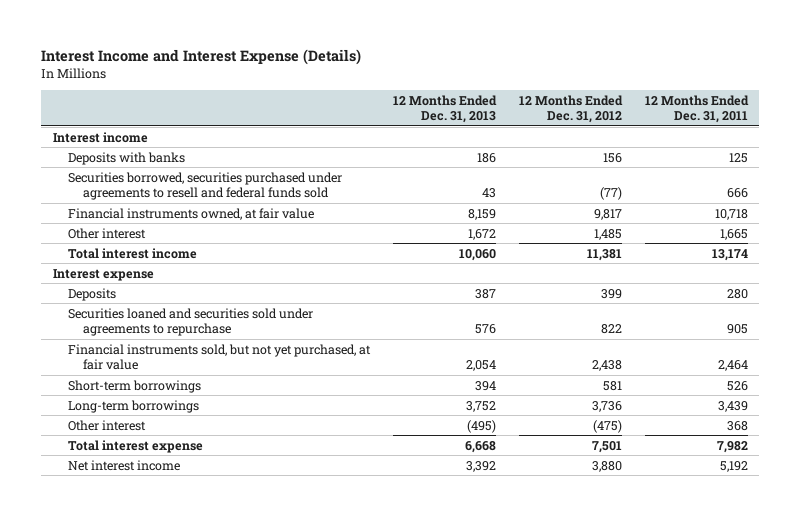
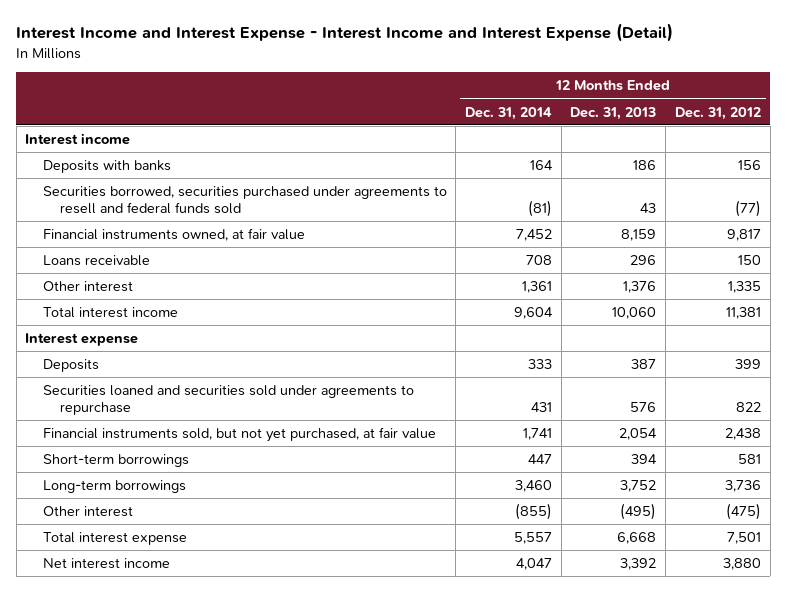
- Interest Income and Interest Expense (Details)
+ Interest Income and Interest Expense - Interest Income and Interest Expense (Detail)
- | 12 Months Ended Dec. 31, 2013 | 12 Months Ended Dec. 31, 2012 | 12 Months Ended Dec. 31, 2011
+ | 12 Months Ended Dec. 31, 2014 | 12 Months Ended Dec. 31, 2013 | 12 Months Ended Dec. 31, 2012
- Other interest | 1,672 | 1,485 | 1,665
+ Loans receivable | 708 | 296 | 150
+ Other interest | 1,361 | 1,376 | 1,335

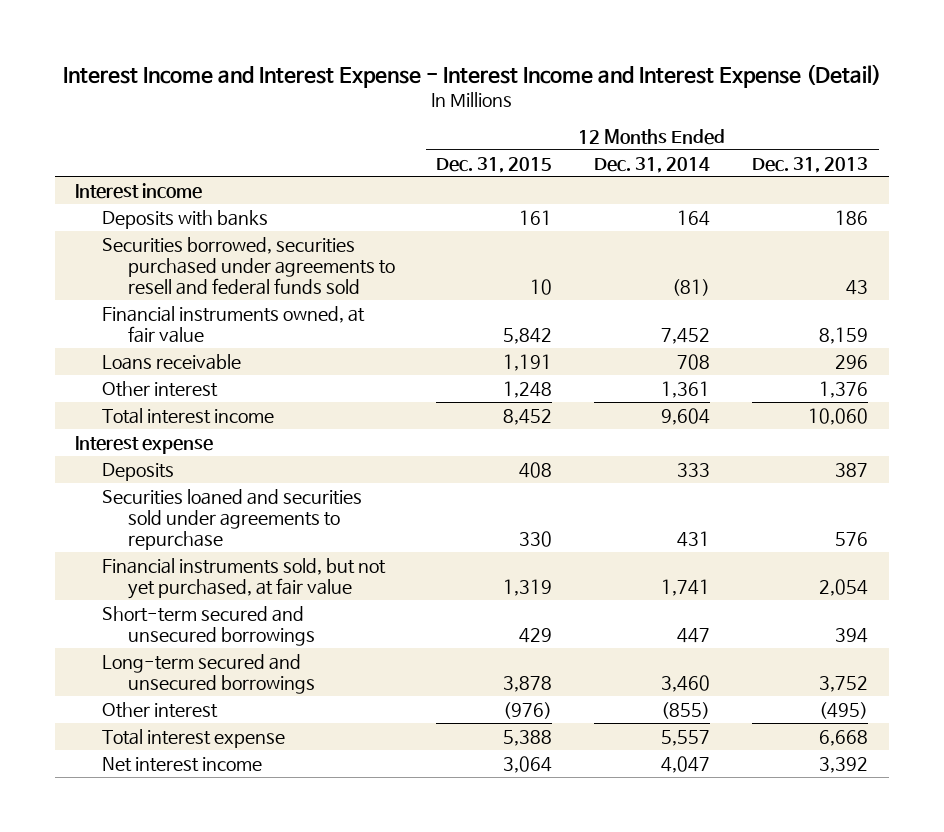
- | 12 Months Ended Dec. 31, 2014 | 12 Months Ended Dec. 31, 2013 | 12 Months Ended Dec. 31, 2012
+ | 12 Months Ended Dec. 31, 2015 | 12 Months Ended Dec. 31, 2014 | 12 Months Ended Dec. 31, 2013
- Short-term borrowings | 447 | 394 | 581
- Long-term borrowings | 3,460 | 3,752 | 3,736
+ Short-term secured and unsecured borrowings | 429 | 447 | 394
+ Long-term secured and unsecured borrowings | 3,878 | 3,460 | 3,752

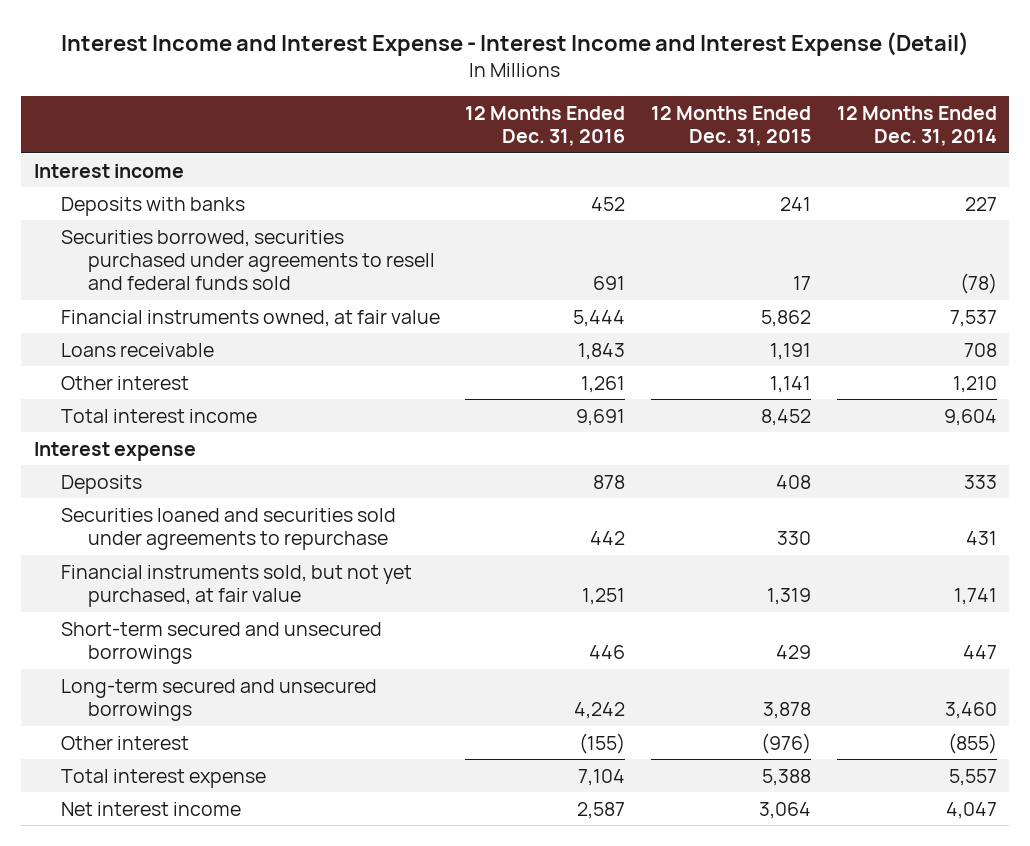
- | 12 Months Ended Dec. 31, 2015 | 12 Months Ended Dec. 31, 2014 | 12 Months Ended Dec. 31, 2013
+ | 12 Months Ended Dec. 31, 2016 | 12 Months Ended Dec. 31, 2015 | 12 Months Ended Dec. 31, 2014
- Deposits with banks | 161 | 164 | 186
- Securities borrowed, securities purchased under agreements to resell and federal funds sold | 10 | (81) | 43
- Financial instruments owned, at fair value | 5,842 | 7,452 | 8,159
+ Deposits with banks | 452 | 241 | 227
+ Securities borrowed, securities purchased under agreements to resell and federal funds sold | 691 | 17 | (78)
+ Financial instruments owned, at fair value | 5,444 | 5,862 | 7,537
- Other interest | 1,248 | 1,361 | 1,376
+ Other interest | 1,261 | 1,141 | 1,210

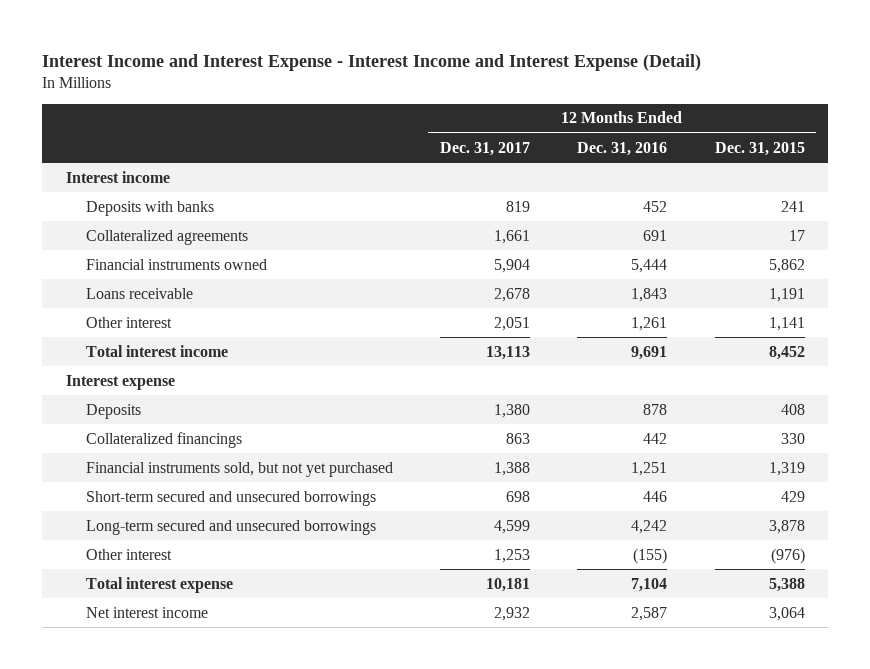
- | 12 Months Ended Dec. 31, 2016 | 12 Months Ended Dec. 31, 2015 | 12 Months Ended Dec. 31, 2014
+ | 12 Months Ended Dec. 31, 2017 | 12 Months Ended Dec. 31, 2016 | 12 Months Ended Dec. 31, 2015
- Securities borrowed, securities purchased under agreements to resell and federal funds sold | 691 | 17 | (78)
- Financial instruments owned, at fair value | 5,444 | 5,862 | 7,537
+ Collateralized agreements | 1,661 | 691 | 17
+ Financial instruments owned | 5,904 | 5,444 | 5,862
- Securities loaned and securities sold under agreements to repurchase | 442 | 330 | 431
- Financial instruments sold, but not yet purchased, at fair value | 1,251 | 1,319 | 1,741
+ Collateralized financings | 863 | 442 | 330
+ Financial instruments sold, but not yet purchased | 1,388 | 1,251 | 1,319

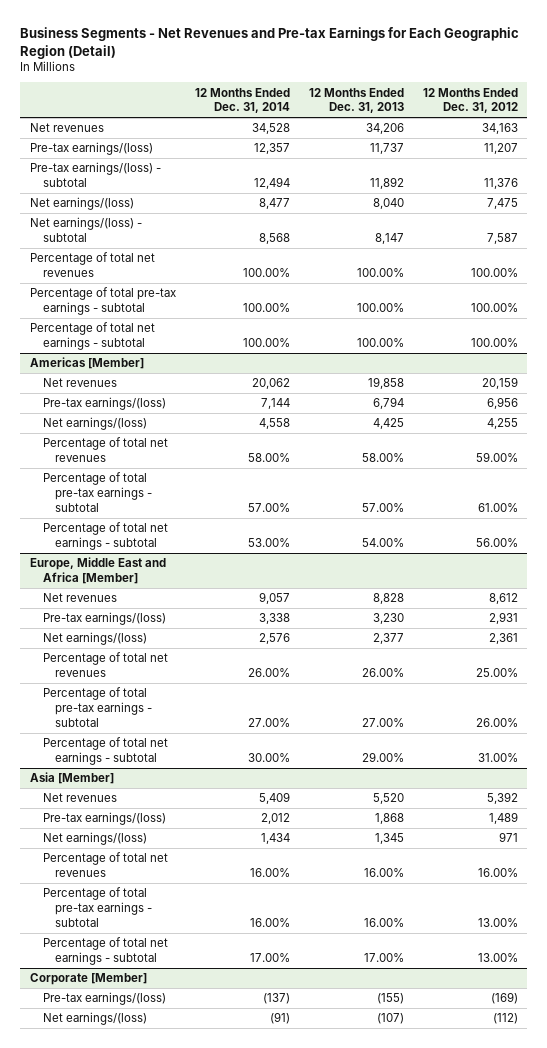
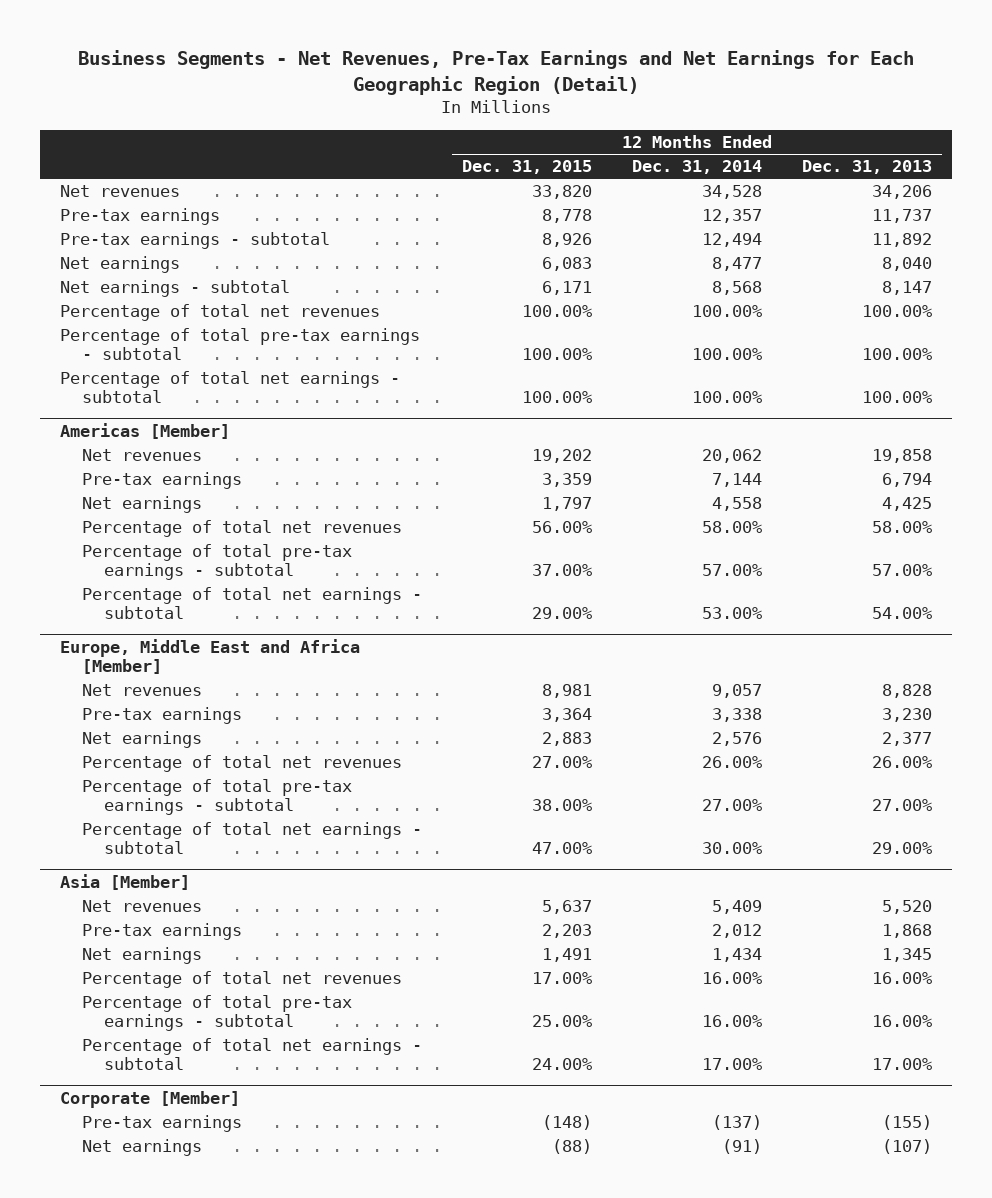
- Business Segments - Net Revenues and Pre-tax Earnings for Each Geographic Region (Detail)
+ Business Segments - Net Revenues, Pre-Tax Earnings and Net Earnings for Each Geographic Region (Detail)
- | 12 Months Ended Dec. 31, 2014 | 12 Months Ended Dec. 31, 2013 | 12 Months Ended Dec. 31, 2012
+ | 12 Months Ended Dec. 31, 2015 | 12 Months Ended Dec. 31, 2014 | 12 Months Ended Dec. 31, 2013
- Pre-tax earnings/(loss) | 12,357 | 11,737 | 11,207
- Pre-tax earnings/(loss) - subtotal | 12,494 | 11,892 | 11,376
- Net earnings/(loss) | 8,477 | 8,040 | 7,475
- Net earnings/(loss) - subtotal | 8,568 | 8,147 | 7,587
+ Pre-tax earnings | 8,778 | 12,357 | 11,737
+ Pre-tax earnings - subtotal | 8,926 | 12,494 | 11,892
+ Net earnings | 6,083 | 8,477 | 8,040
+ Net earnings - subtotal | 6,171 | 8,568 | 8,147
@ Americas [Member]
- Pre-tax earnings/(loss) | 7,144 | 6,794 | 6,956
- Net earnings/(loss) | 4,558 | 4,425 | 4,255
+ Pre-tax earnings | 3,359 | 7,144 | 6,794
+ Net earnings | 1,797 | 4,558 | 4,425
@ Europe, Middle East and Africa [Member]
- Pre-tax earnings/(loss) | 3,338 | 3,230 | 2,931
- Net earnings/(loss) | 2,576 | 2,377 | 2,361
+ Pre-tax earnings | 3,364 | 3,338 | 3,230
+ Net earnings | 2,883 | 2,576 | 2,377
@ Asia [Member]
- Pre-tax earnings/(loss) | 2,012 | 1,868 | 1,489
- Net earnings/(loss) | 1,434 | 1,345 | 971
+ Pre-tax earnings | 2,203 | 2,012 | 1,868
+ Net earnings | 1,491 | 1,434 | 1,345
@ Corporate [Member]
- Pre-tax earnings/(loss) | (137) | (155) | (169)
- Net earnings/(loss) | (91) | (107) | (112)
+ Pre-tax earnings | (148) | (137) | (155)
+ Net earnings | (88) | (91) | (107)

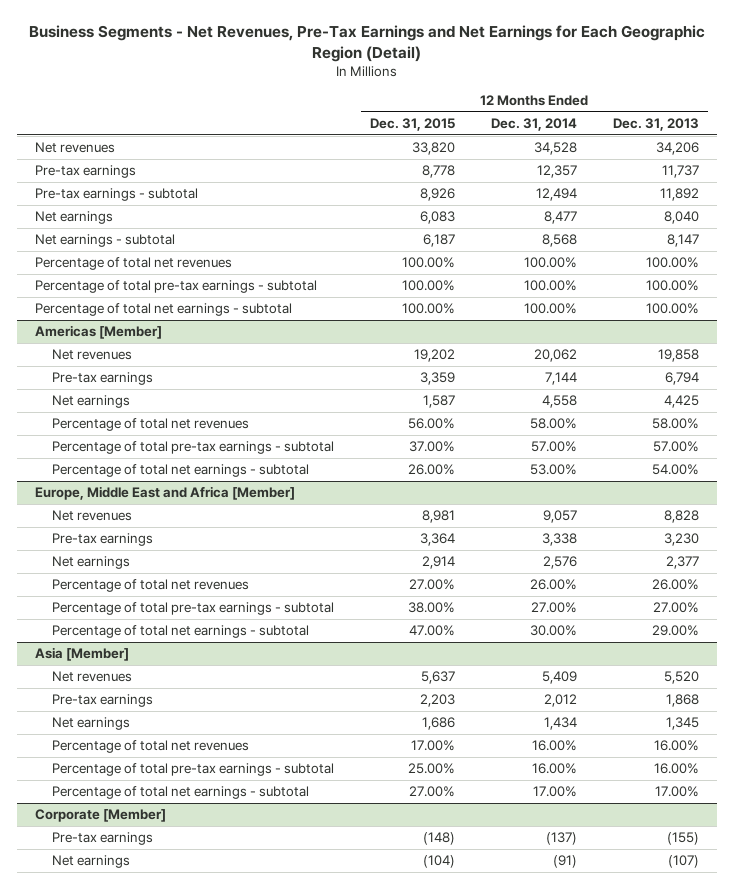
- Net earnings - subtotal | 6,171 | 8,568 | 8,147
+ Net earnings - subtotal | 6,187 | 8,568 | 8,147
@ Americas [Member]
- Net earnings | 1,797 | 4,558 | 4,425
+ Net earnings | 1,587 | 4,558 | 4,425
- Percentage of total net earnings - subtotal | 29.00% | 53.00% | 54.00%
+ Percentage of total net earnings - subtotal | 26.00% | 53.00% | 54.00%
@ Europe, Middle East and Africa [Member]
- Net earnings | 2,883 | 2,576 | 2,377
+ Net earnings | 2,914 | 2,576 | 2,377
@ Asia [Member]
- Net earnings | 1,491 | 1,434 | 1,345
+ Net earnings | 1,686 | 1,434 | 1,345
- Percentage of total net earnings - subtotal | 24.00% | 17.00% | 17.00%
+ Percentage of total net earnings - subtotal | 27.00% | 17.00% | 17.00%
@ Corporate [Member]
- Net earnings | (88) | (91) | (107)
+ Net earnings | (104) | (91) | (107)

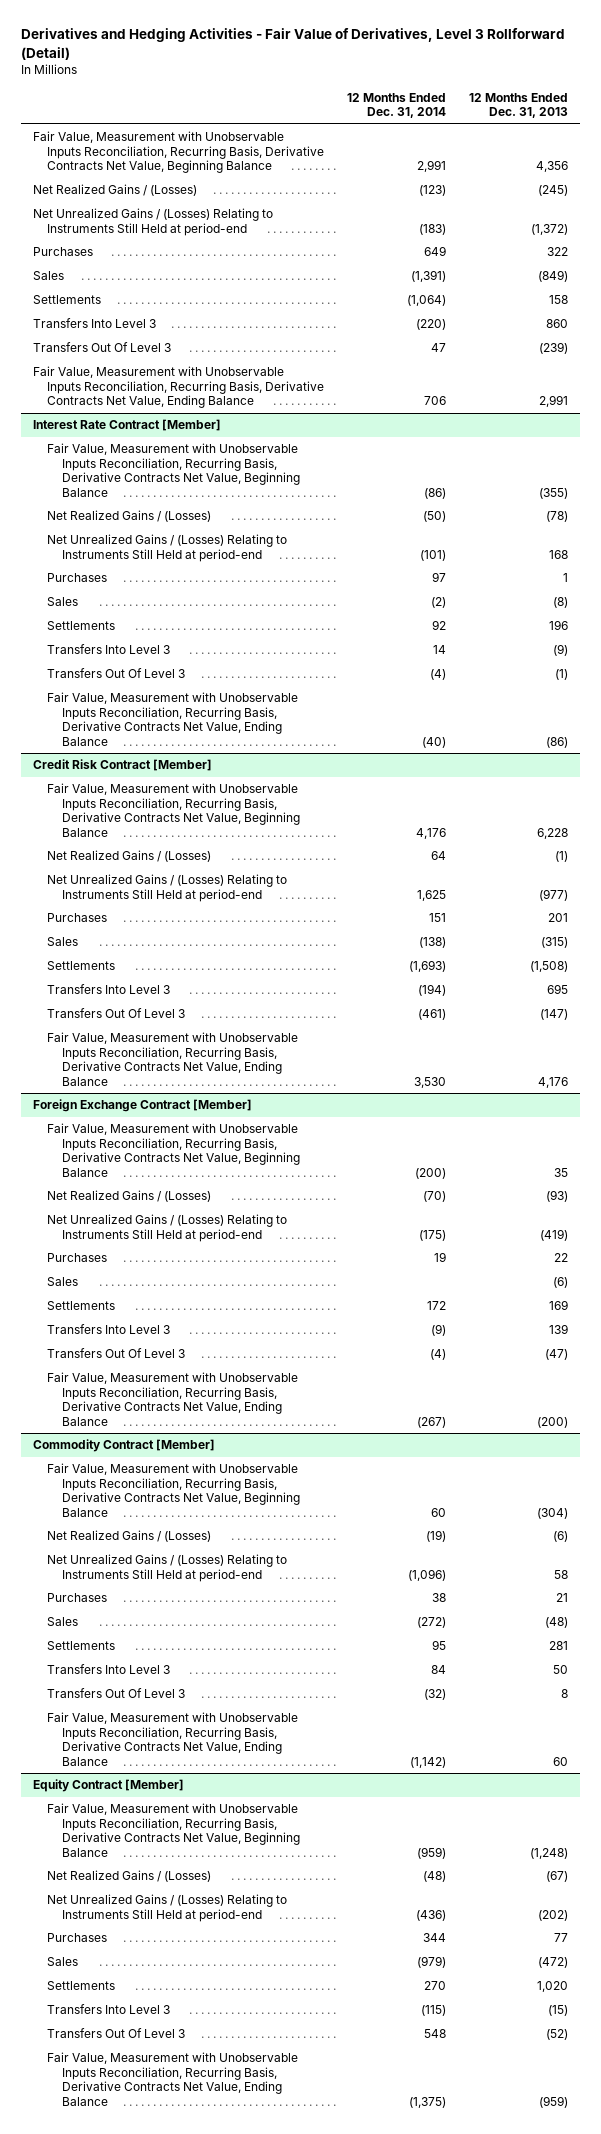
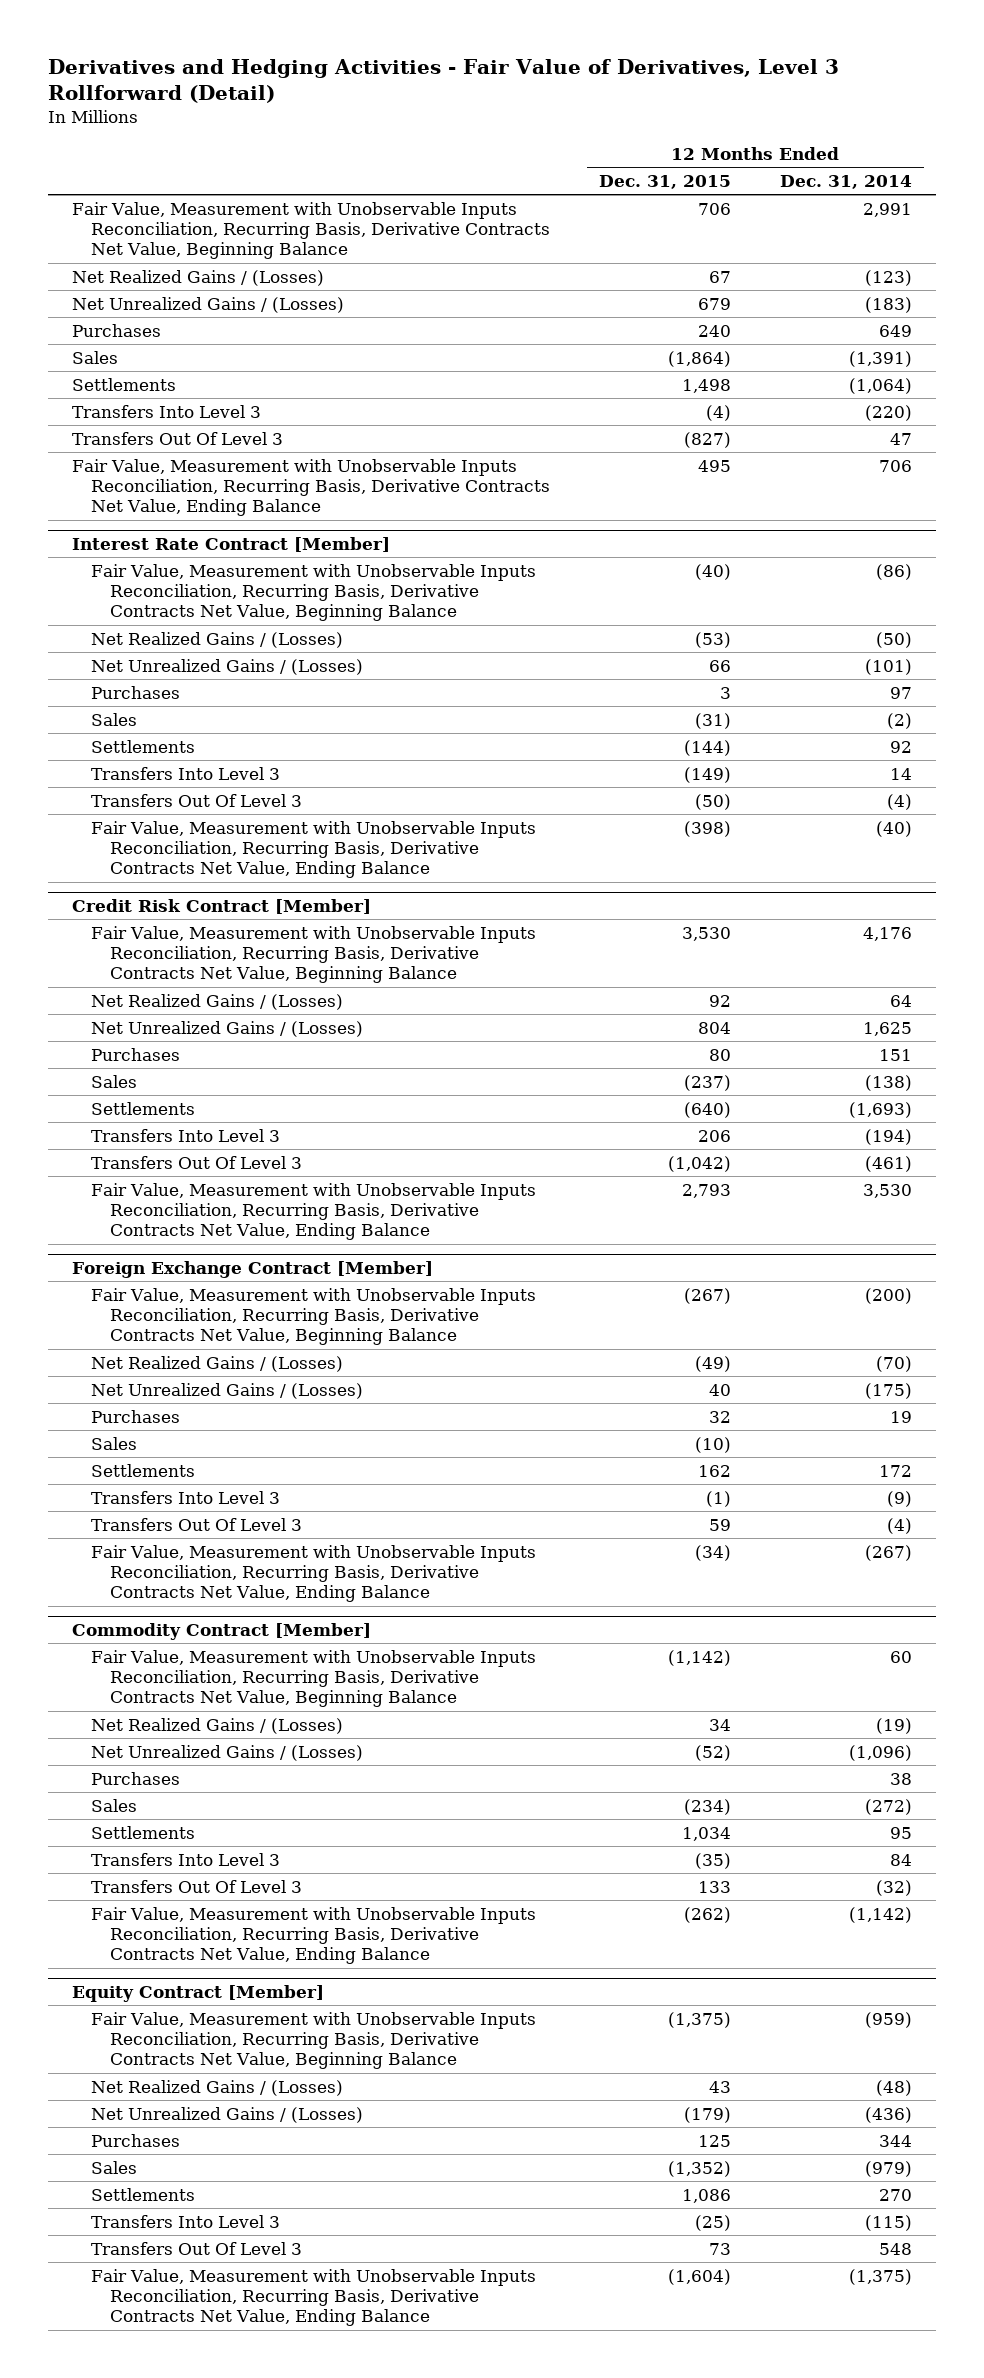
- | 12 Months Ended Dec. 31, 2014 | 12 Months Ended Dec. 31, 2013
+ | 12 Months Ended Dec. 31, 2015 | 12 Months Ended Dec. 31, 2014
- Net Unrealized Gains / (Losses) Relating to Instruments Still Held at period-end | (183) | (1,372)
+ Net Unrealized Gains / (Losses) | 679 | (183)
@ Interest Rate Contract [Member]
- Net Unrealized Gains / (Losses) Relating to Instruments Still Held at period-end | (101) | 168
+ Net Unrealized Gains / (Losses) | 66 | (101)
@ Credit Risk Contract [Member]
- Net Unrealized Gains / (Losses) Relating to Instruments Still Held at period-end | 1,625 | (977)
+ Net Unrealized Gains / (Losses) | 804 | 1,625
@ Foreign Exchange Contract [Member]
- Net Unrealized Gains / (Losses) Relating to Instruments Still Held at period-end | (175) | (419)
+ Net Unrealized Gains / (Losses) | 40 | (175)
@ Commodity Contract [Member]
- Net Unrealized Gains / (Losses) Relating to Instruments Still Held at period-end | (1,096) | 58
+ Net Unrealized Gains / (Losses) | (52) | (1,096)
@ Equity Contract [Member]
- Net Unrealized Gains / (Losses) Relating to Instruments Still Held at period-end | (436) | (202)
+ Net Unrealized Gains / (Losses) | (179) | (436)

